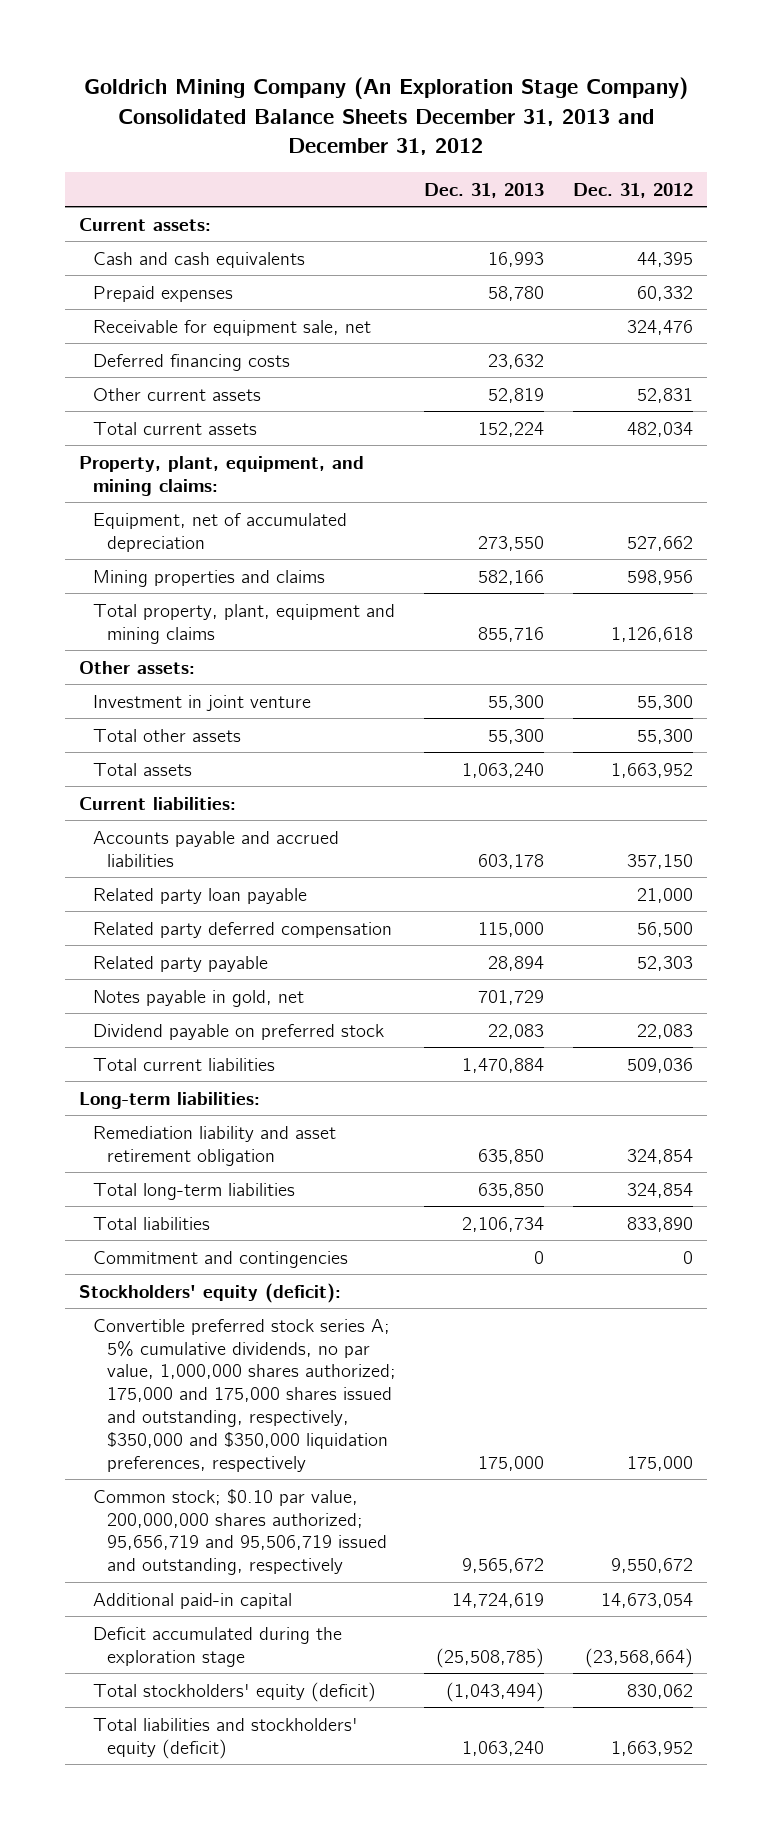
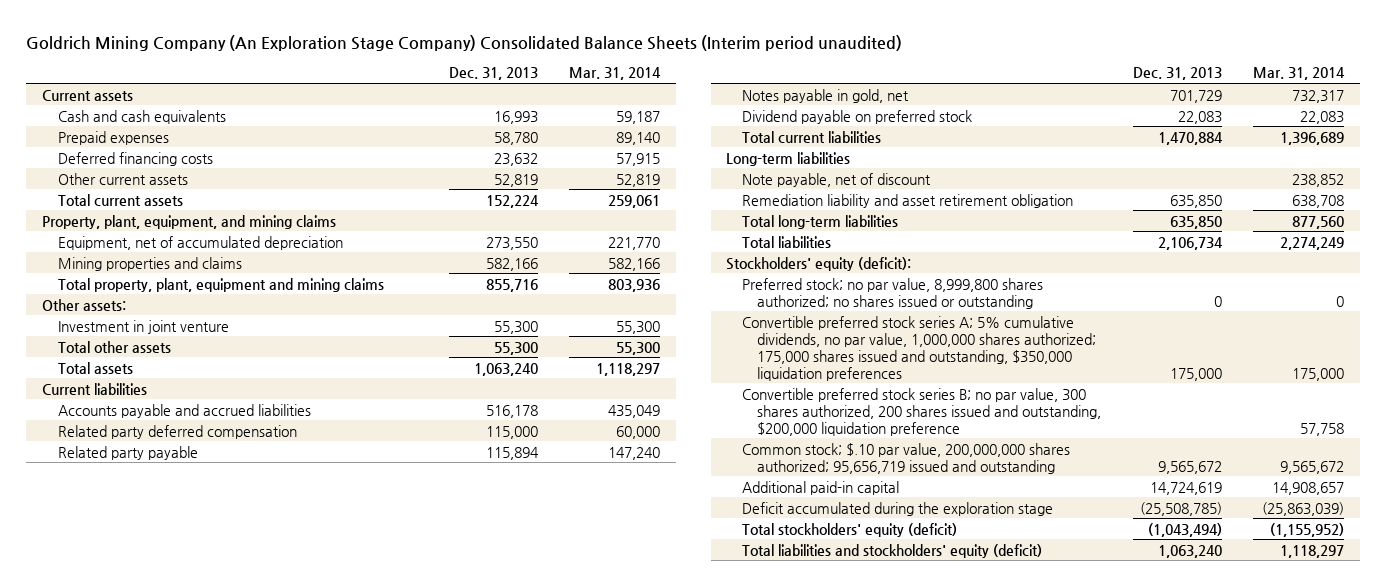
- Goldrich Mining Company (An Exploration Stage Company) Consolidated Balance Sheets December 31, 2013 and December 31, 2012
+ Goldrich Mining Company (An Exploration Stage Company) Consolidated Balance Sheets (Interim period unaudited)
- | Dec. 31, 2013 | Dec. 31, 2012
+ | Dec. 31, 2013 | Mar. 31, 2014
- Current assets:
+ Current assets
- Receivable for equipment sale, net | | 324,476
- Property, plant, equipment, and mining claims:
+ Property, plant, equipment, and mining claims
- Current liabilities:
- Accounts payable and accrued liabilities | 603,178 | 357,150
- Related party loan payable | | 21,000
+ Current liabilities
+ Accounts payable and accrued liabilities | 516,178 | 435,049
- Related party payable | 28,894 | 52,303
+ Related party payable | 115,894 | 147,240
- Long-term liabilities:
+ Long-term liabilities
+ Note payable, net of discount | | 238,852
- Commitment and contingencies | 0 | 0
- Convertible preferred stock series A; 5% cumulative dividends, no par value, 1,000,000 shares authorized; 175,000 and 175,000 shares issued and outstanding, respectively, $350,000 and $350,000 liquidation preferences, respectively | 175,000 | 175,000
- Common stock; $0.10 par value, 200,000,000 shares authorized; 95,656,719 and 95,506,719 issued and outstanding, respectively | 9,565,672 | 9,550,672
+ Preferred stock; no par value, 8,999,800 shares authorized; no shares issued or outstanding | 0 | 0
+ Convertible preferred stock series A; 5% cumulative dividends, no par value, 1,000,000 shares authorized; 175,000 shares issued and outstanding, $350,000 liquidation preferences | 175,000 | 175,000
+ Convertible preferred stock series B; no par value, 300 shares authorized, 200 shares issued and outstanding, $200,000 liquidation preference | | 57,758
+ Common stock; $.10 par value, 200,000,000 shares authorized; 95,656,719 issued and outstanding | 9,565,672 | 9,565,672

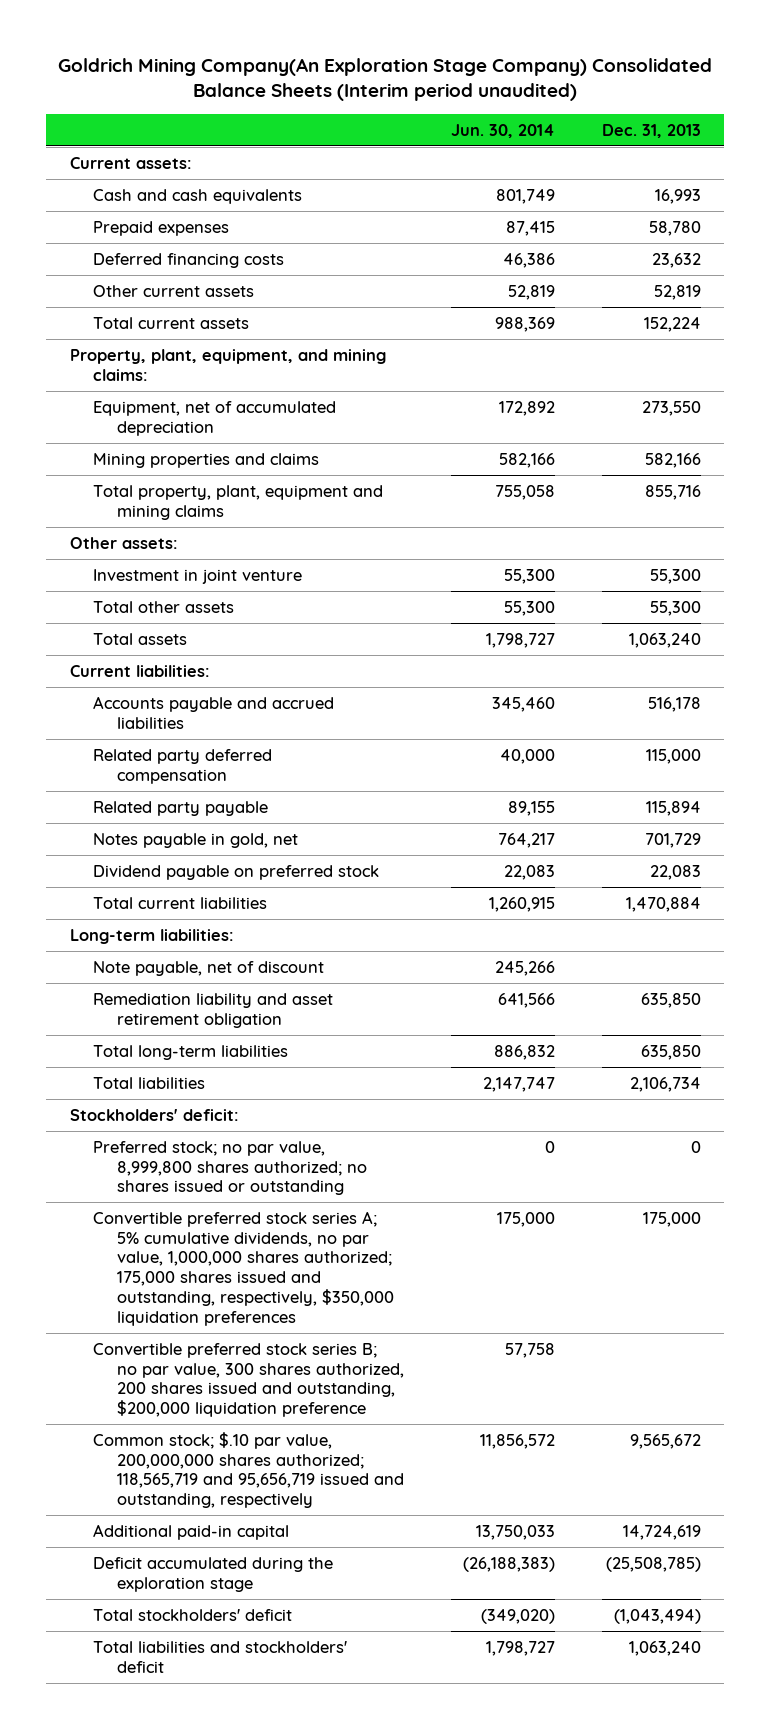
- Goldrich Mining Company (An Exploration Stage Company) Consolidated Balance Sheets (Interim period unaudited)
+ Goldrich Mining Company(An Exploration Stage Company) Consolidated Balance Sheets (Interim period unaudited)
- | Dec. 31, 2013 | Mar. 31, 2014
+ | Jun. 30, 2014 | Dec. 31, 2013
- Current assets
+ Current assets:
- Property, plant, equipment, and mining claims
+ Property, plant, equipment, and mining claims:
- Current liabilities
+ Current liabilities:
- Long-term liabilities
+ Long-term liabilities:
- Stockholders' equity (deficit):
+ Stockholders' deficit:
- Convertible preferred stock series A; 5% cumulative dividends, no par value, 1,000,000 shares authorized; 175,000 shares issued and outstanding, $350,000 liquidation preferences | 175,000 | 175,000
+ Convertible preferred stock series A; 5% cumulative dividends, no par value, 1,000,000 shares authorized; 175,000 shares issued and outstanding, respectively, $350,000 liquidation preferences | 175,000 | 175,000
- Common stock; $.10 par value, 200,000,000 shares authorized; 95,656,719 issued and outstanding | 9,565,672 | 9,565,672
+ Common stock; $.10 par value, 200,000,000 shares authorized; 118,565,719 and 95,656,719 issued and outstanding, respectively | 11,856,572 | 9,565,672
- Total stockholders' equity (deficit) | (1,043,494) | (1,155,952)
- Total liabilities and stockholders' equity (deficit) | 1,063,240 | 1,118,297
+ Total stockholders' deficit | (349,020) | (1,043,494)
+ Total liabilities and stockholders' deficit | 1,798,727 | 1,063,240

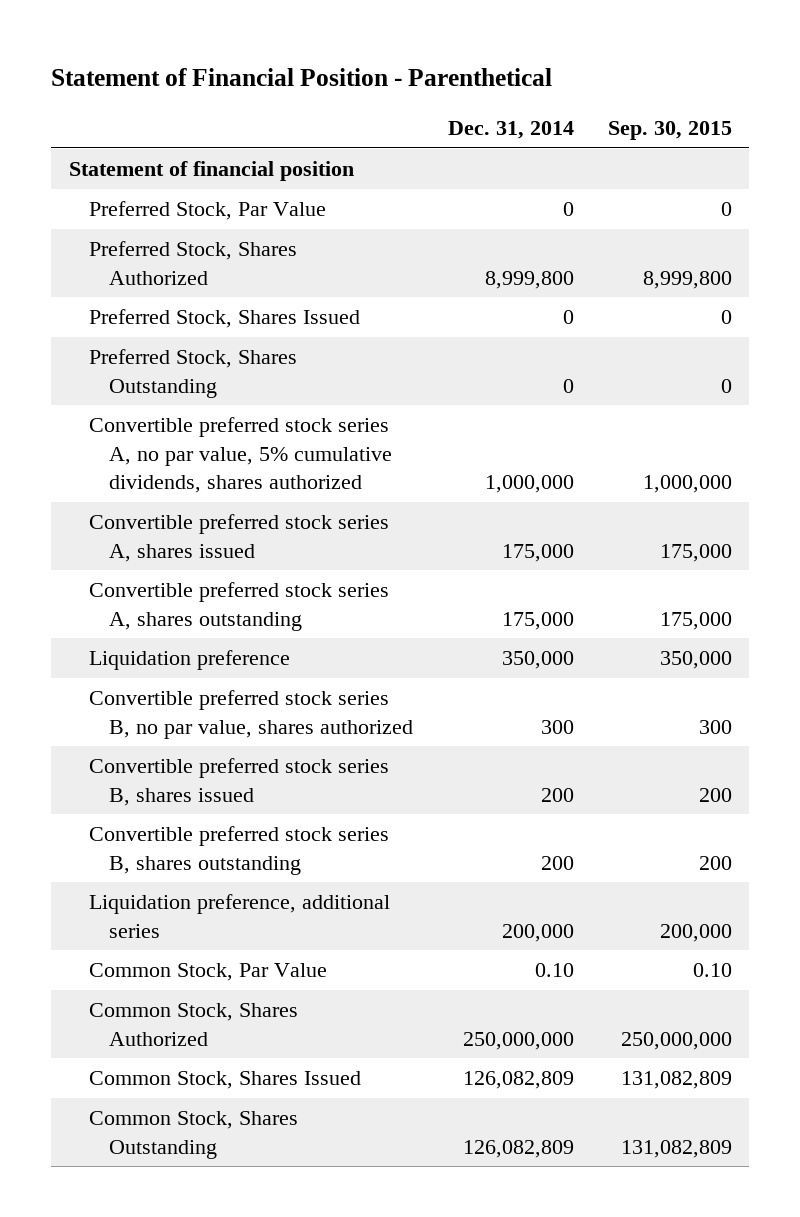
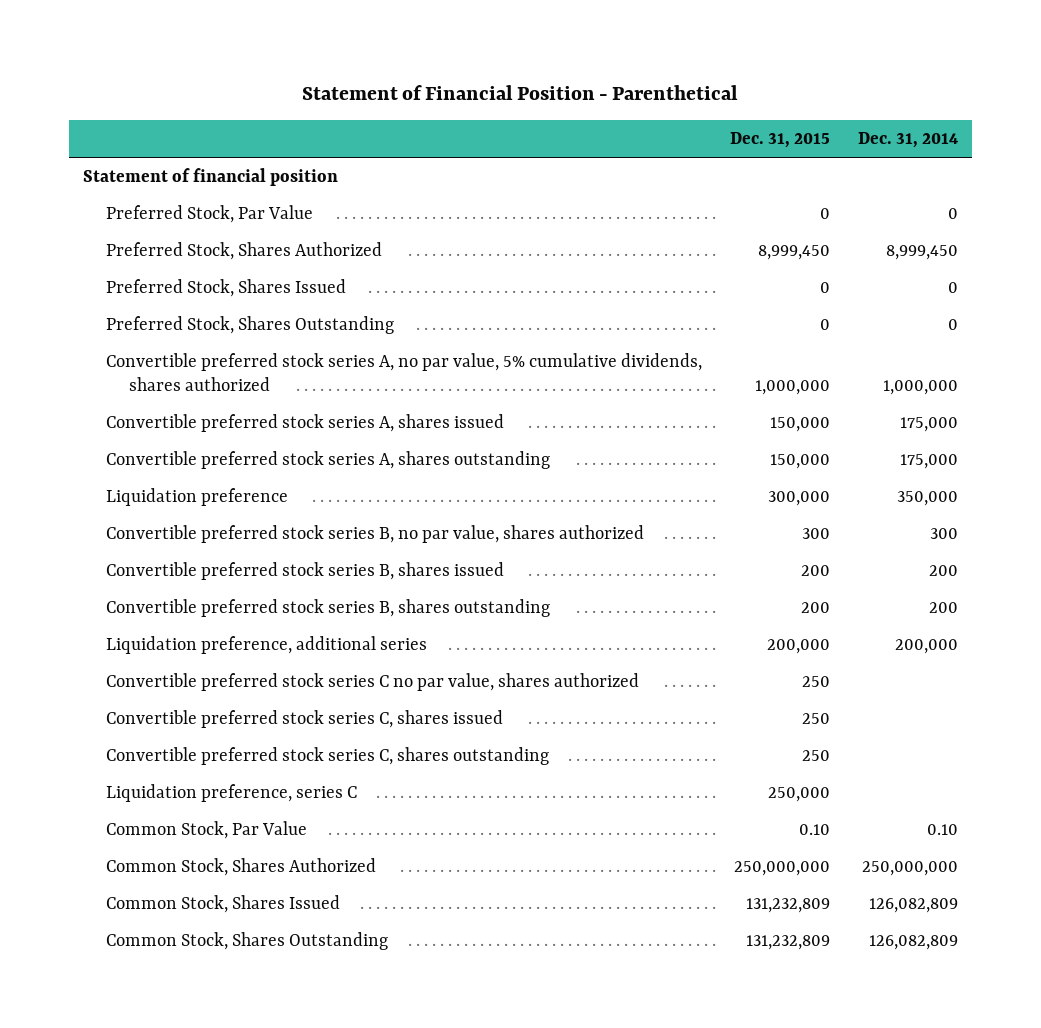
- | Dec. 31, 2014 | Sep. 30, 2015
+ | Dec. 31, 2015 | Dec. 31, 2014
- Preferred Stock, Shares Authorized | 8,999,800 | 8,999,800
+ Preferred Stock, Shares Authorized | 8,999,450 | 8,999,450
+ Convertible preferred stock series C no par value, shares authorized | 250 |
+ Convertible preferred stock series C, shares issued | 250 |
+ Convertible preferred stock series C, shares outstanding | 250 |
+ Liquidation preference, series C | 250,000 |

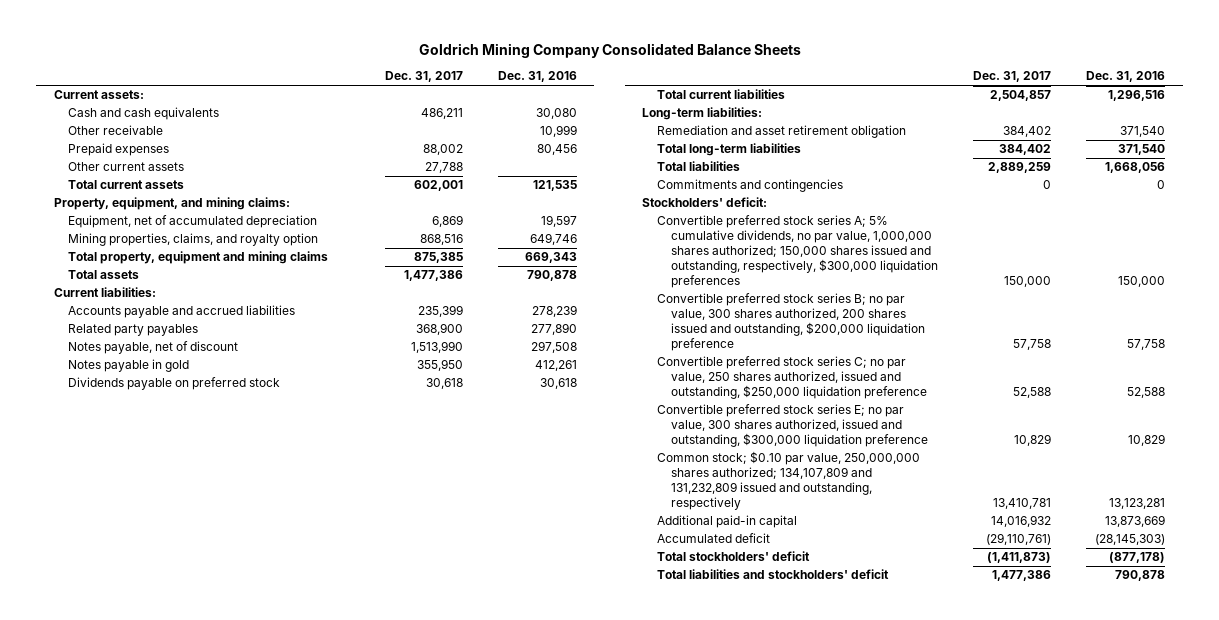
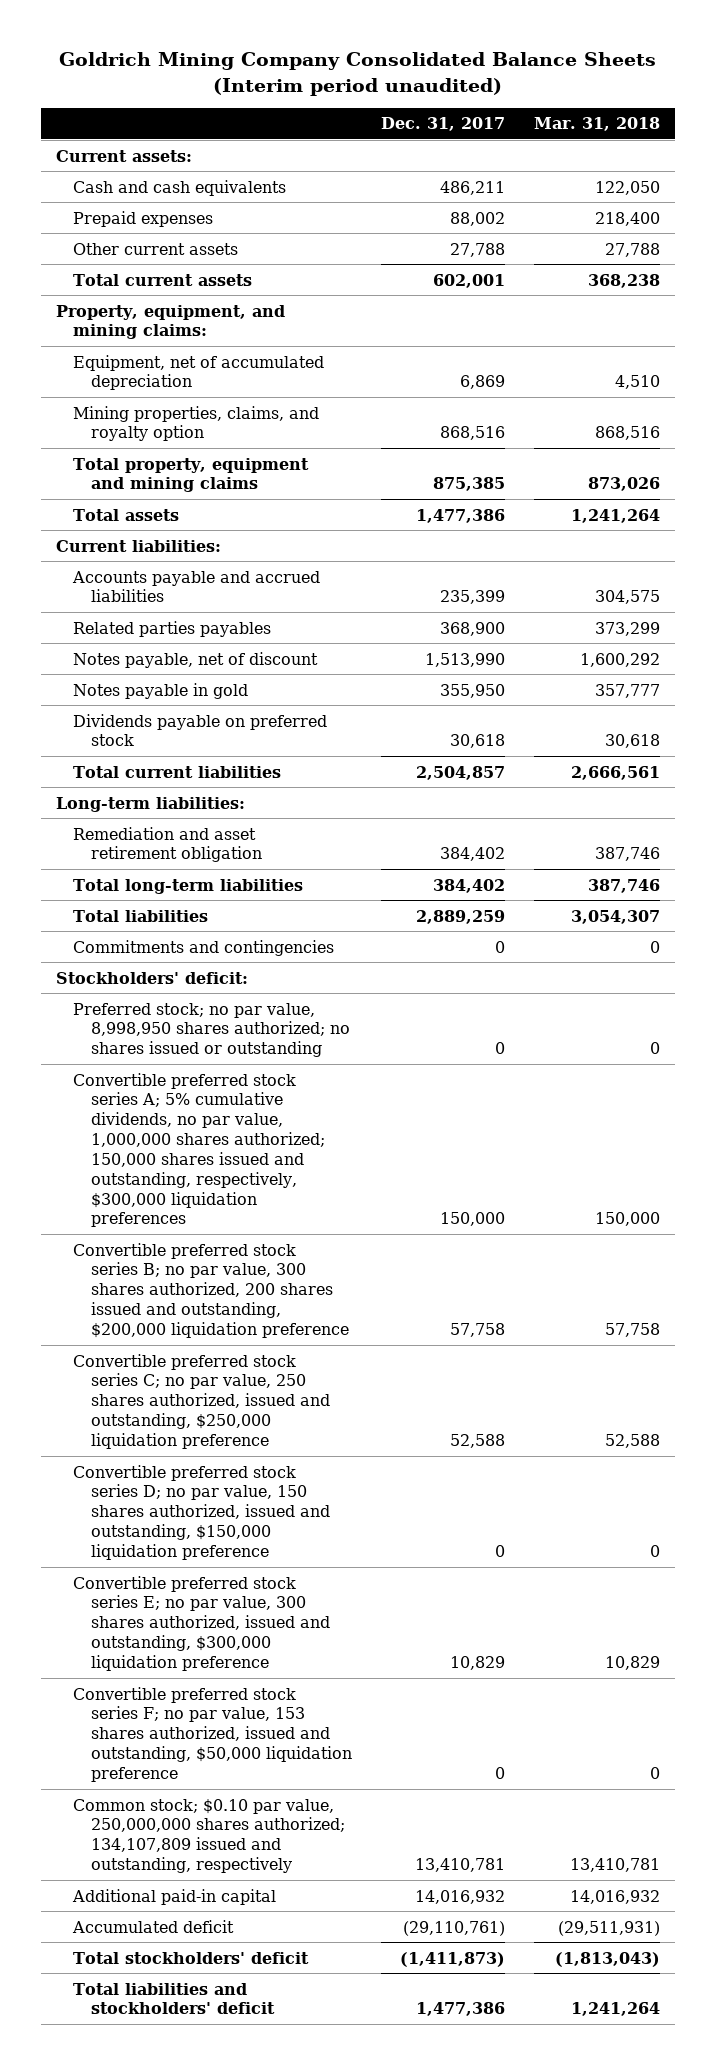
- Goldrich Mining Company Consolidated Balance Sheets
+ Goldrich Mining Company Consolidated Balance Sheets (Interim period unaudited)
- | Dec. 31, 2017 | Dec. 31, 2016
+ | Dec. 31, 2017 | Mar. 31, 2018
- Other receivable | | 10,999
- Related party payables | 368,900 | 277,890
+ Related parties payables | 368,900 | 373,299
+ Preferred stock; no par value, 8,998,950 shares authorized; no shares issued or outstanding | 0 | 0
+ Convertible preferred stock series D; no par value, 150 shares authorized, issued and outstanding, $150,000 liquidation preference | 0 | 0
- Common stock; $0.10 par value, 250,000,000 shares authorized; 134,107,809 and 131,232,809 issued and outstanding, respectively | 13,410,781 | 13,123,281
+ Convertible preferred stock series F; no par value, 153 shares authorized, issued and outstanding, $50,000 liquidation preference | 0 | 0
+ Common stock; $0.10 par value, 250,000,000 shares authorized; 134,107,809 issued and outstanding, respectively | 13,410,781 | 13,410,781

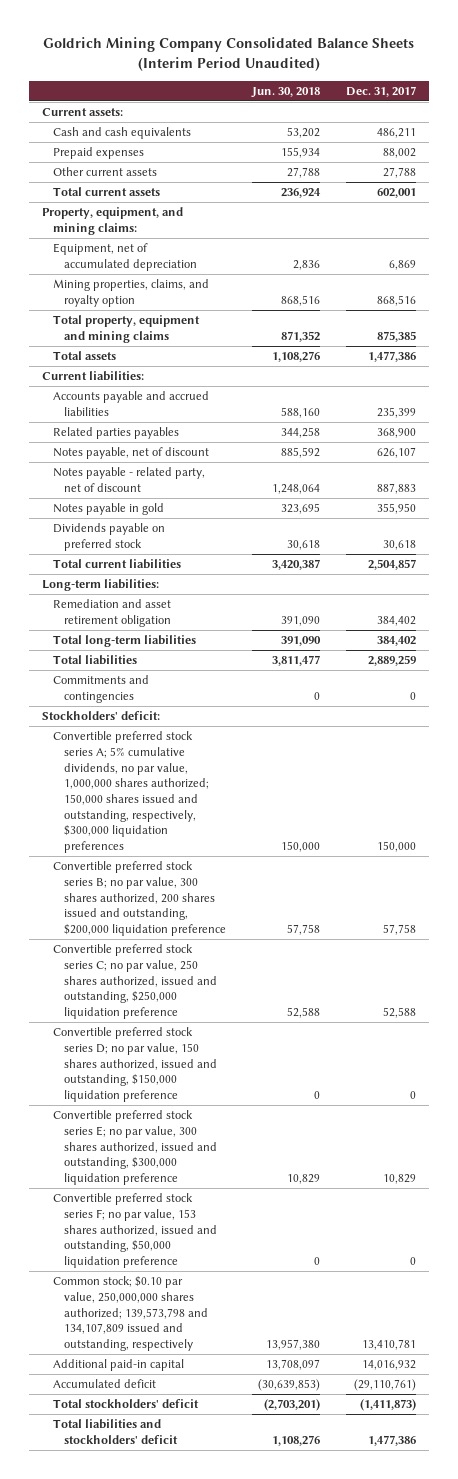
- Goldrich Mining Company Consolidated Balance Sheets (Interim period unaudited)
+ Goldrich Mining Company Consolidated Balance Sheets (Interim Period Unaudited)
- | Dec. 31, 2017 | Mar. 31, 2018
+ | Jun. 30, 2018 | Dec. 31, 2017
- Notes payable, net of discount | 1,513,990 | 1,600,292
+ Notes payable, net of discount | 885,592 | 626,107
+ Notes payable - related party, net of discount | 1,248,064 | 887,883
- Preferred stock; no par value, 8,998,950 shares authorized; no shares issued or outstanding | 0 | 0
- Common stock; $0.10 par value, 250,000,000 shares authorized; 134,107,809 issued and outstanding, respectively | 13,410,781 | 13,410,781
+ Common stock; $0.10 par value, 250,000,000 shares authorized; 139,573,798 and 134,107,809 issued and outstanding, respectively | 13,957,380 | 13,410,781

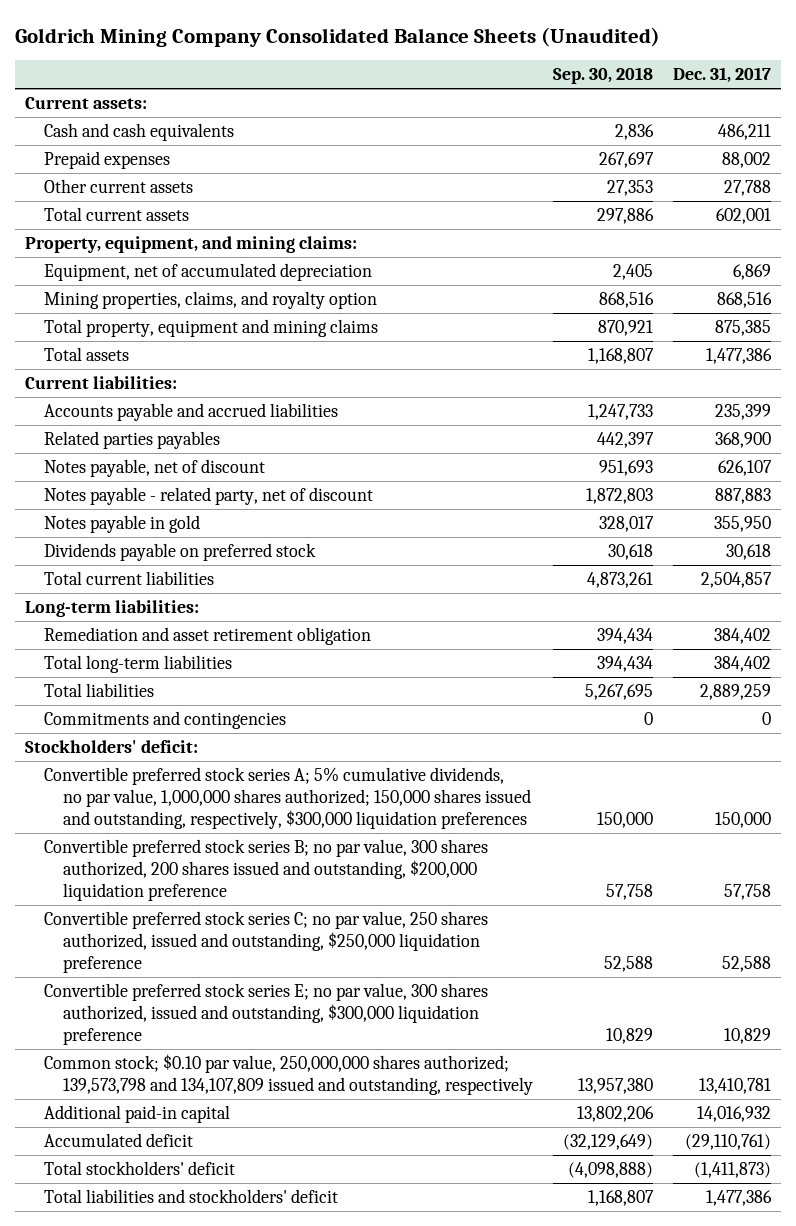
- Goldrich Mining Company Consolidated Balance Sheets (Interim Period Unaudited)
+ Goldrich Mining Company Consolidated Balance Sheets (Unaudited)
- | Jun. 30, 2018 | Dec. 31, 2017
+ | Sep. 30, 2018 | Dec. 31, 2017
- Convertible preferred stock series D; no par value, 150 shares authorized, issued and outstanding, $150,000 liquidation preference | 0 | 0
- Convertible preferred stock series F; no par value, 153 shares authorized, issued and outstanding, $50,000 liquidation preference | 0 | 0

